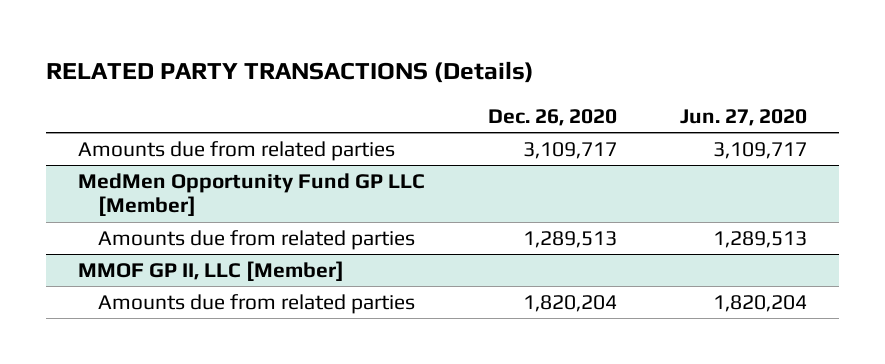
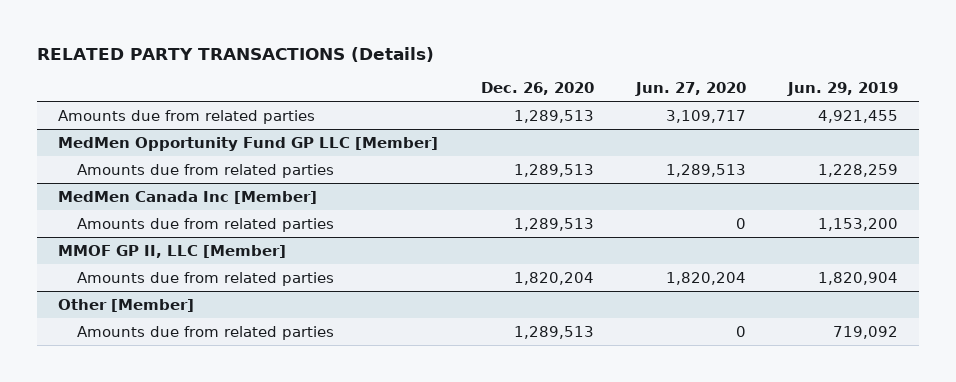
- | Dec. 26, 2020 | Jun. 27, 2020
+ | Dec. 26, 2020 | Jun. 27, 2020 | Jun. 29, 2019
- Amounts due from related parties | 3,109,717 | 3,109,717
+ Amounts due from related parties | 1,289,513 | 3,109,717 | 4,921,455
+ MedMen Canada Inc [Member]
+ Amounts due from related parties | 1,289,513 | 0 | 1,153,200
+ Other [Member]
+ Amounts due from related parties | 1,289,513 | 0 | 719,092

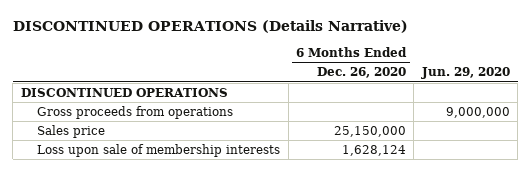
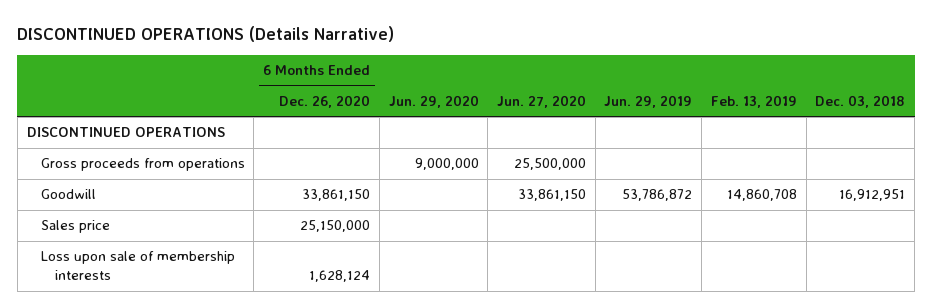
- | 6 Months Ended Dec. 26, 2020 | Jun. 29, 2020
+ | 6 Months Ended Dec. 26, 2020 | Jun. 29, 2020 | Jun. 27, 2020 | Jun. 29, 2019 | Feb. 13, 2019 | Dec. 03, 2018
+ Goodwill | 33,861,150 | | 33,861,150 | 53,786,872 | 14,860,708 | 16,912,951

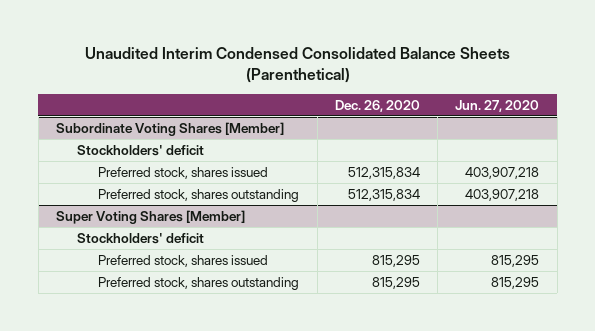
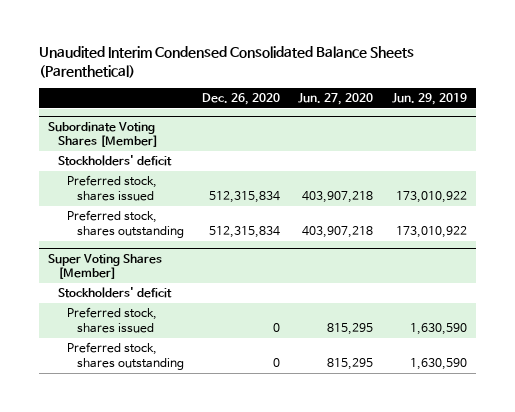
- | Dec. 26, 2020 | Jun. 27, 2020
+ | Dec. 26, 2020 | Jun. 27, 2020 | Jun. 29, 2019
@ Super Voting Shares [Member]
- Preferred stock, shares issued | 815,295 | 815,295
- Preferred stock, shares outstanding | 815,295 | 815,295
+ Preferred stock, shares issued | 0 | 815,295 | 1,630,590
+ Preferred stock, shares outstanding | 0 | 815,295 | 1,630,590

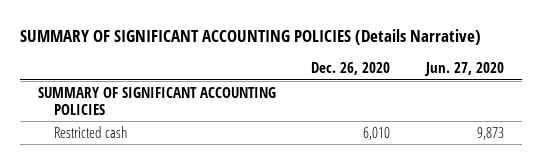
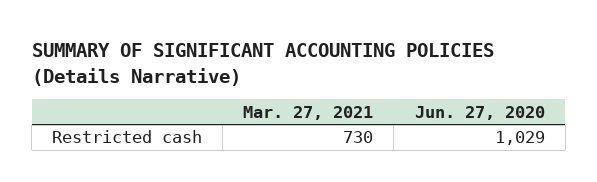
- | Dec. 26, 2020 | Jun. 27, 2020
+ | Mar. 27, 2021 | Jun. 27, 2020
- SUMMARY OF SIGNIFICANT ACCOUNTING POLICIES
- Restricted cash | 6,010 | 9,873
+ Restricted cash | 730 | 1,029

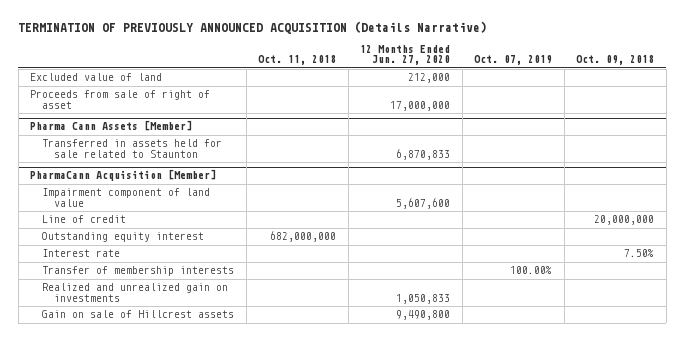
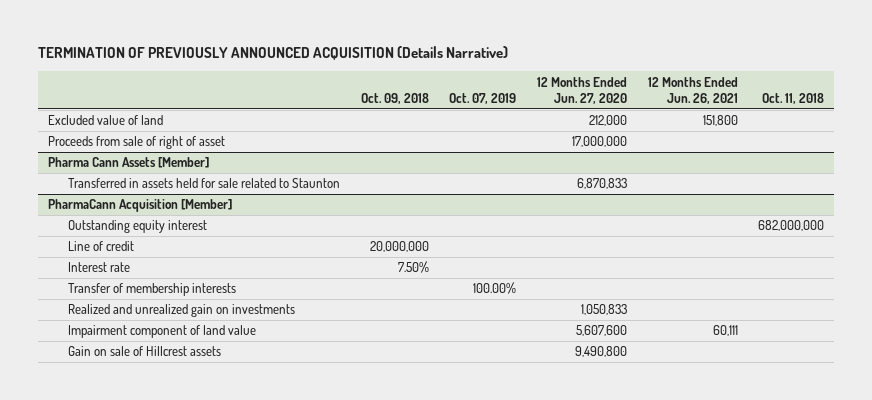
- | Oct. 11, 2018 | 12 Months Ended Jun. 27, 2020 | Oct. 07, 2019 | Oct. 09, 2018
+ | Oct. 09, 2018 | Oct. 07, 2019 | 12 Months Ended Jun. 27, 2020 | 12 Months Ended Jun. 26, 2021 | Oct. 11, 2018
@ PharmaCann Acquisition [Member]
moved down: Line of credit | 20,000,000 | | | |
moved down: Impairment component of land value | | | 5,607,600 | 60,111 |

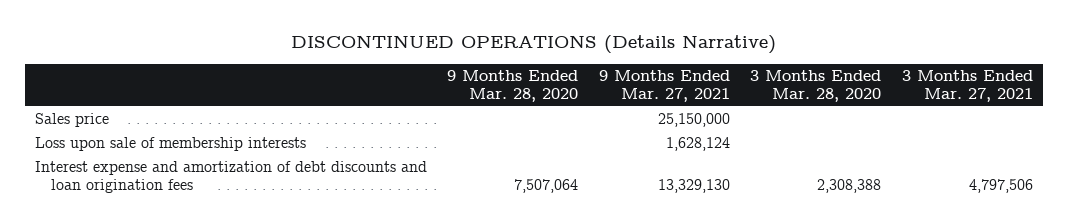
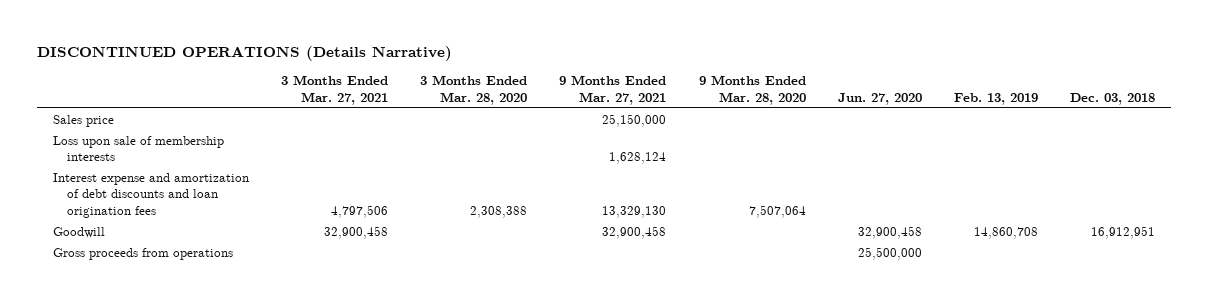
- | 9 Months Ended Mar. 28, 2020 | 9 Months Ended Mar. 27, 2021 | 3 Months Ended Mar. 28, 2020 | 3 Months Ended Mar. 27, 2021
+ | 3 Months Ended Mar. 27, 2021 | 3 Months Ended Mar. 28, 2020 | 9 Months Ended Mar. 27, 2021 | 9 Months Ended Mar. 28, 2020 | Jun. 27, 2020 | Feb. 13, 2019 | Dec. 03, 2018
+ Goodwill | 32,900,458 | | 32,900,458 | | 32,900,458 | 14,860,708 | 16,912,951
+ Gross proceeds from operations | | | | | 25,500,000 | |

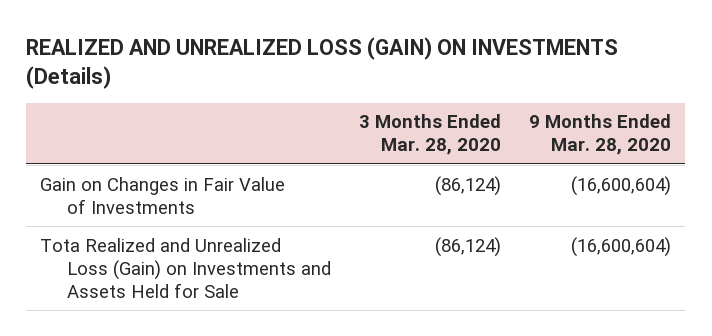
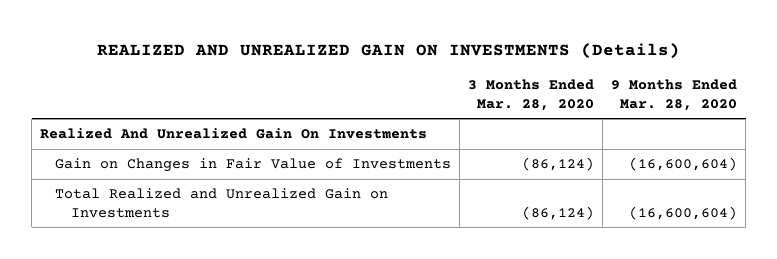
- REALIZED AND UNREALIZED LOSS (GAIN) ON INVESTMENTS (Details)
+ REALIZED AND UNREALIZED GAIN ON INVESTMENTS (Details)
+ Realized And Unrealized Gain On Investments
- Tota Realized and Unrealized Loss (Gain) on Investments and Assets Held for Sale | (86,124) | (16,600,604)
+ Total Realized and Unrealized Gain on Investments | (86,124) | (16,600,604)

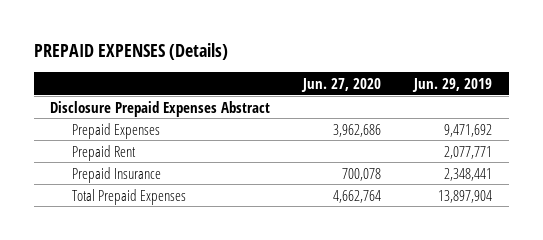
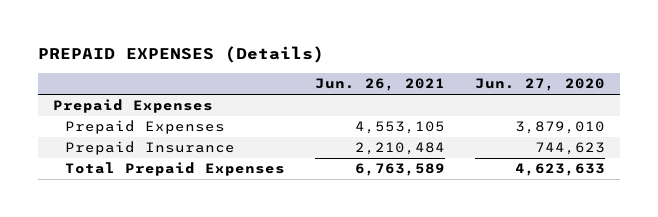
- | Jun. 27, 2020 | Jun. 29, 2019
+ | Jun. 26, 2021 | Jun. 27, 2020
- Disclosure Prepaid Expenses Abstract
- Prepaid Expenses | 3,962,686 | 9,471,692
- Prepaid Rent | | 2,077,771
- Prepaid Insurance | 700,078 | 2,348,441
- Total Prepaid Expenses | 4,662,764 | 13,897,904
+ Prepaid Expenses
+ Prepaid Expenses | 4,553,105 | 3,879,010
+ Prepaid Insurance | 2,210,484 | 744,623
+ Total Prepaid Expenses | 6,763,589 | 4,623,633

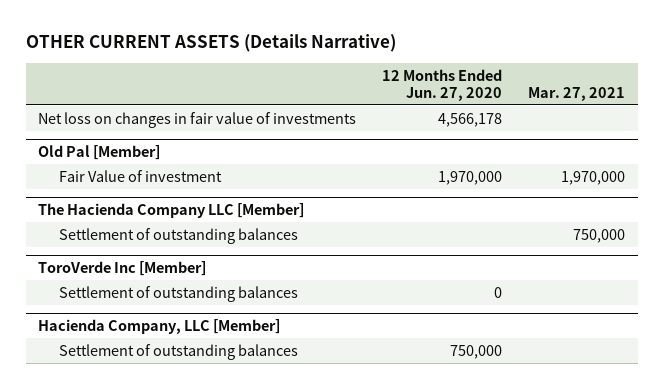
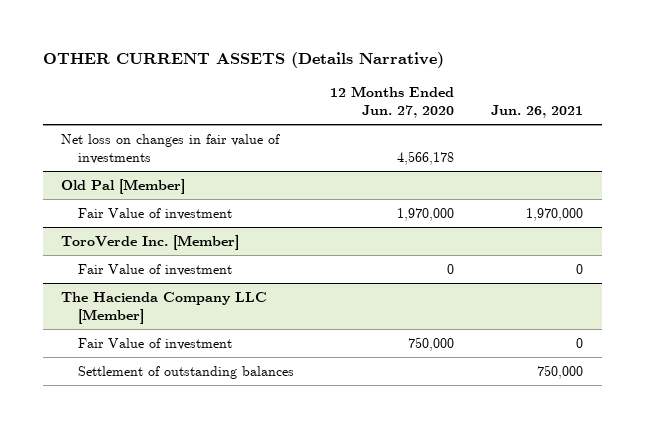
- | 12 Months Ended Jun. 27, 2020 | Mar. 27, 2021
+ | 12 Months Ended Jun. 27, 2020 | Jun. 26, 2021
+ ToroVerde Inc. [Member]
+ Fair Value of investment | 0 | 0
@ The Hacienda Company LLC [Member]
+ Fair Value of investment | 750,000 | 0
- ToroVerde Inc [Member]
- Settlement of outstanding balances | 0 |
- Hacienda Company, LLC [Member]
- Settlement of outstanding balances | 750,000 |

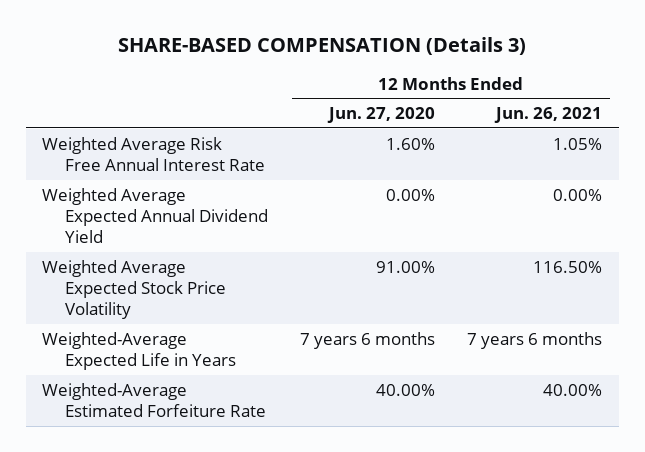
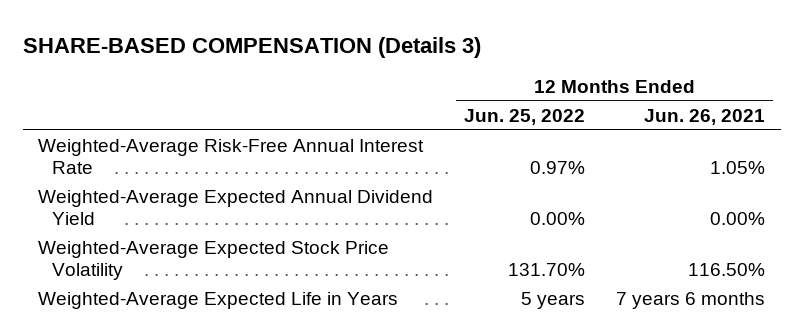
- | 12 Months Ended Jun. 27, 2020 | 12 Months Ended Jun. 26, 2021
+ | 12 Months Ended Jun. 25, 2022 | 12 Months Ended Jun. 26, 2021
- Weighted Average Risk Free Annual Interest Rate | 1.60% | 1.05%
- Weighted Average Expected Annual Dividend Yield | 0.00% | 0.00%
- Weighted Average Expected Stock Price Volatility | 91.00% | 116.50%
+ Weighted-Average Risk-Free Annual Interest Rate | 0.97% | 1.05%
+ Weighted-Average Expected Annual Dividend Yield | 0.00% | 0.00%
+ Weighted-Average Expected Stock Price Volatility | 131.70% | 116.50%
- Weighted-Average Estimated Forfeiture Rate | 40.00% | 40.00%

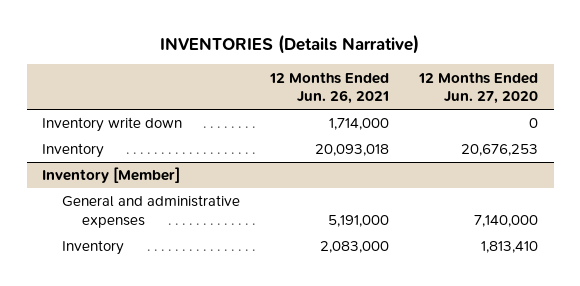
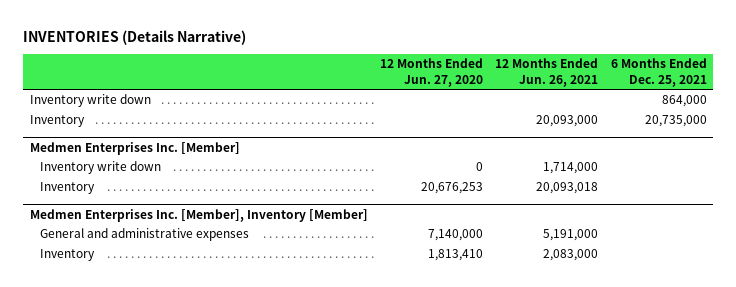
- | 12 Months Ended Jun. 26, 2021 | 12 Months Ended Jun. 27, 2020
+ | 12 Months Ended Jun. 27, 2020 | 12 Months Ended Jun. 26, 2021 | 6 Months Ended Dec. 25, 2021
+ Inventory write down | | | 864,000
+ Inventory | | 20,093,000 | 20,735,000
+ Medmen Enterprises Inc. [Member]
- Inventory [Member]
+ Medmen Enterprises Inc. [Member], Inventory [Member]

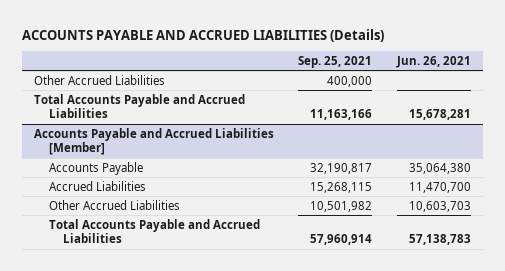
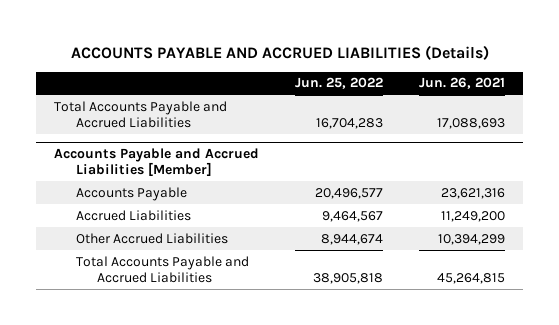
- | Sep. 25, 2021 | Jun. 26, 2021
+ | Jun. 25, 2022 | Jun. 26, 2021
- Other Accrued Liabilities | 400,000 |
- Total Accounts Payable and Accrued Liabilities | 11,163,166 | 15,678,281
+ Total Accounts Payable and Accrued Liabilities | 16,704,283 | 17,088,693
@ Accounts Payable and Accrued Liabilities [Member]
- Accounts Payable | 32,190,817 | 35,064,380
- Accrued Liabilities | 15,268,115 | 11,470,700
- Other Accrued Liabilities | 10,501,982 | 10,603,703
- Total Accounts Payable and Accrued Liabilities | 57,960,914 | 57,138,783
+ Accounts Payable | 20,496,577 | 23,621,316
+ Accrued Liabilities | 9,464,567 | 11,249,200
+ Other Accrued Liabilities | 8,944,674 | 10,394,299
+ Total Accounts Payable and Accrued Liabilities | 38,905,818 | 45,264,815

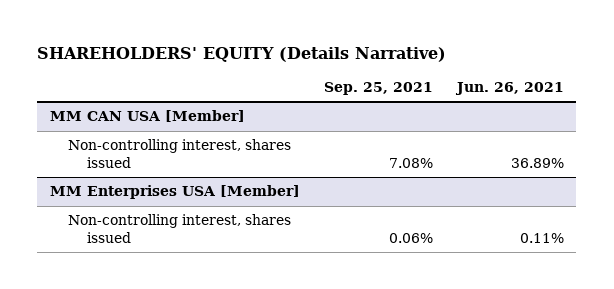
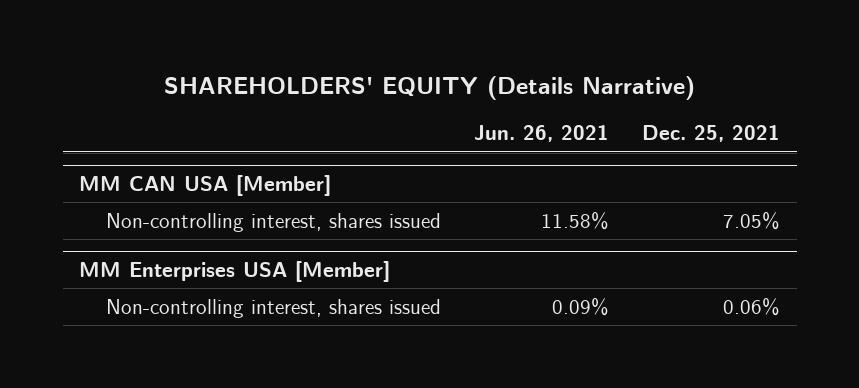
- | Sep. 25, 2021 | Jun. 26, 2021
+ | Jun. 26, 2021 | Dec. 25, 2021
@ MM CAN USA [Member]
- Non-controlling interest, shares issued | 7.08% | 36.89%
+ Non-controlling interest, shares issued | 11.58% | 7.05%
@ MM Enterprises USA [Member]
- Non-controlling interest, shares issued | 0.06% | 0.11%
+ Non-controlling interest, shares issued | 0.09% | 0.06%

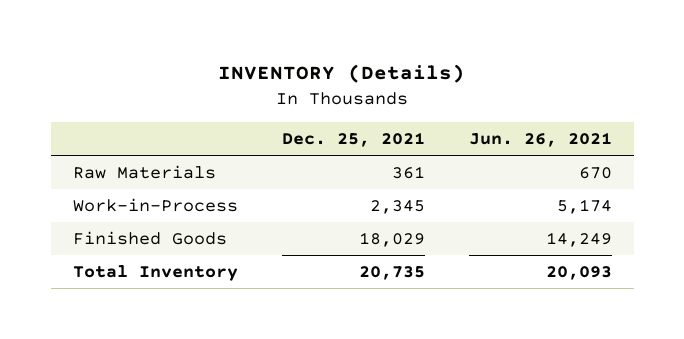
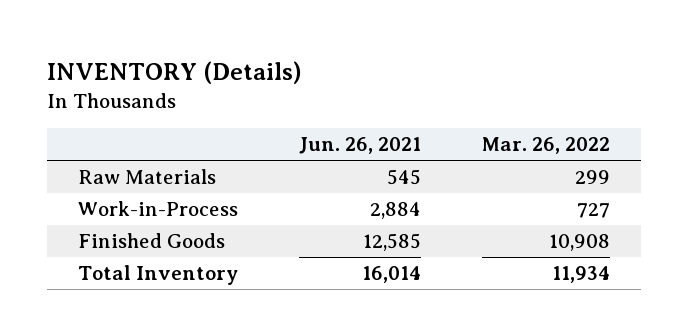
- | Dec. 25, 2021 | Jun. 26, 2021
+ | Jun. 26, 2021 | Mar. 26, 2022
- Raw Materials | 361 | 670
- Work-in-Process | 2,345 | 5,174
- Finished Goods | 18,029 | 14,249
- Total Inventory | 20,735 | 20,093
+ Raw Materials | 545 | 299
+ Work-in-Process | 2,884 | 727
+ Finished Goods | 12,585 | 10,908
+ Total Inventory | 16,014 | 11,934

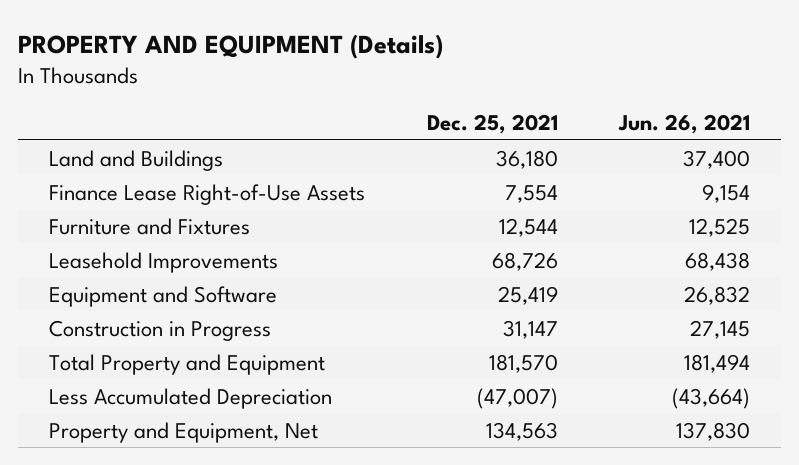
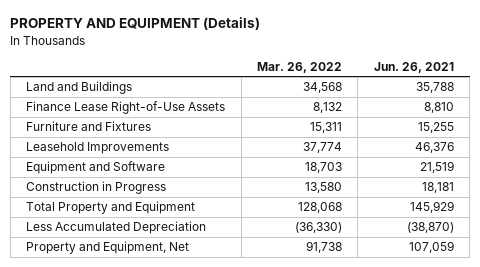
- | Dec. 25, 2021 | Jun. 26, 2021
+ | Mar. 26, 2022 | Jun. 26, 2021
- Land and Buildings | 36,180 | 37,400
- Finance Lease Right-of-Use Assets | 7,554 | 9,154
- Furniture and Fixtures | 12,544 | 12,525
- Leasehold Improvements | 68,726 | 68,438
- Equipment and Software | 25,419 | 26,832
- Construction in Progress | 31,147 | 27,145
- Total Property and Equipment | 181,570 | 181,494
- Less Accumulated Depreciation | (47,007) | (43,664)
- Property and Equipment, Net | 134,563 | 137,830
+ Land and Buildings | 34,568 | 35,788
+ Finance Lease Right-of-Use Assets | 8,132 | 8,810
+ Furniture and Fixtures | 15,311 | 15,255
+ Leasehold Improvements | 37,774 | 46,376
+ Equipment and Software | 18,703 | 21,519
+ Construction in Progress | 13,580 | 18,181
+ Total Property and Equipment | 128,068 | 145,929
+ Less Accumulated Depreciation | (36,330) | (38,870)
+ Property and Equipment, Net | 91,738 | 107,059

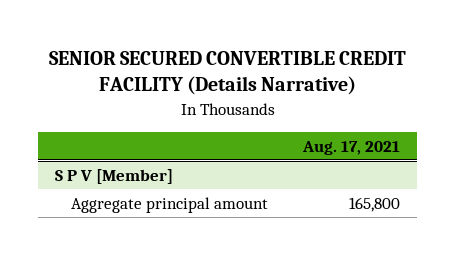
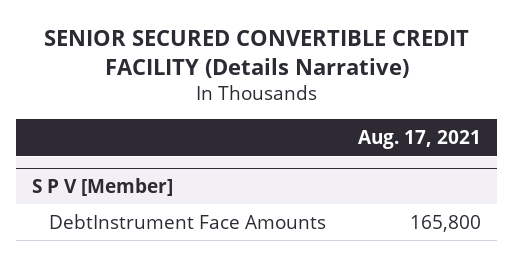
@ S P V [Member]
- Aggregate principal amount | 165,800
+ DebtInstrument Face Amounts | 165,800

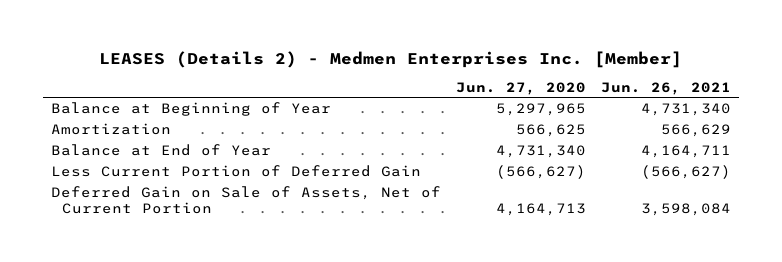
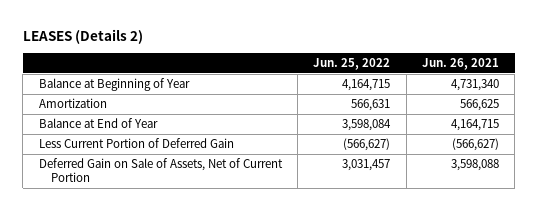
- LEASES (Details 2) - Medmen Enterprises Inc. [Member]
+ LEASES (Details 2)
- | Jun. 27, 2020 | Jun. 26, 2021
+ | Jun. 25, 2022 | Jun. 26, 2021
- Amortization | 566,625 | 566,629
- Balance at End of Year | 4,731,340 | 4,164,711
+ Amortization | 566,631 | 566,625
+ Balance at End of Year | 3,598,084 | 4,164,715
- Deferred Gain on Sale of Assets, Net of Current Portion | 4,164,713 | 3,598,084
+ Deferred Gain on Sale of Assets, Net of Current Portion | 3,031,457 | 3,598,088

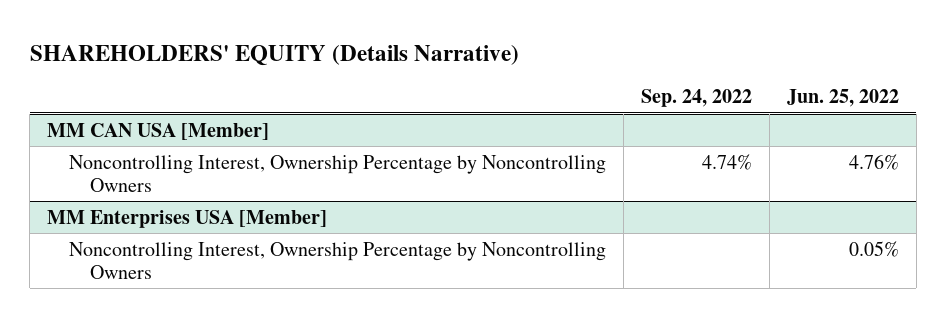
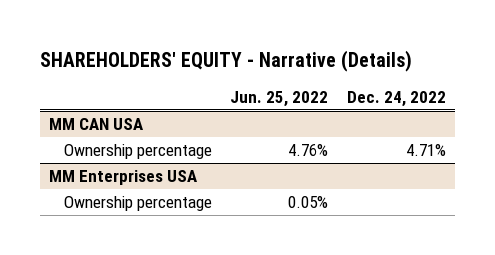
- SHAREHOLDERS' EQUITY (Details Narrative)
+ SHAREHOLDERS' EQUITY - Narrative (Details)
- | Sep. 24, 2022 | Jun. 25, 2022
+ | Jun. 25, 2022 | Dec. 24, 2022
- MM CAN USA [Member]
- Noncontrolling Interest, Ownership Percentage by Noncontrolling Owners | 4.74% | 4.76%
- MM Enterprises USA [Member]
- Noncontrolling Interest, Ownership Percentage by Noncontrolling Owners | | 0.05%
+ MM CAN USA
+ Ownership percentage | 4.76% | 4.71%
+ MM Enterprises USA
+ Ownership percentage | 0.05% |

